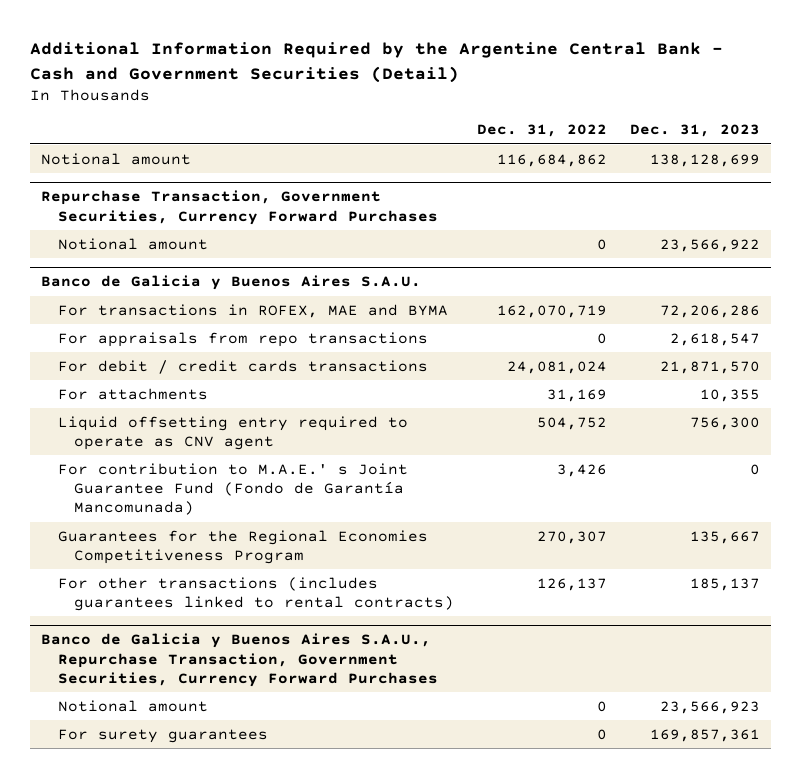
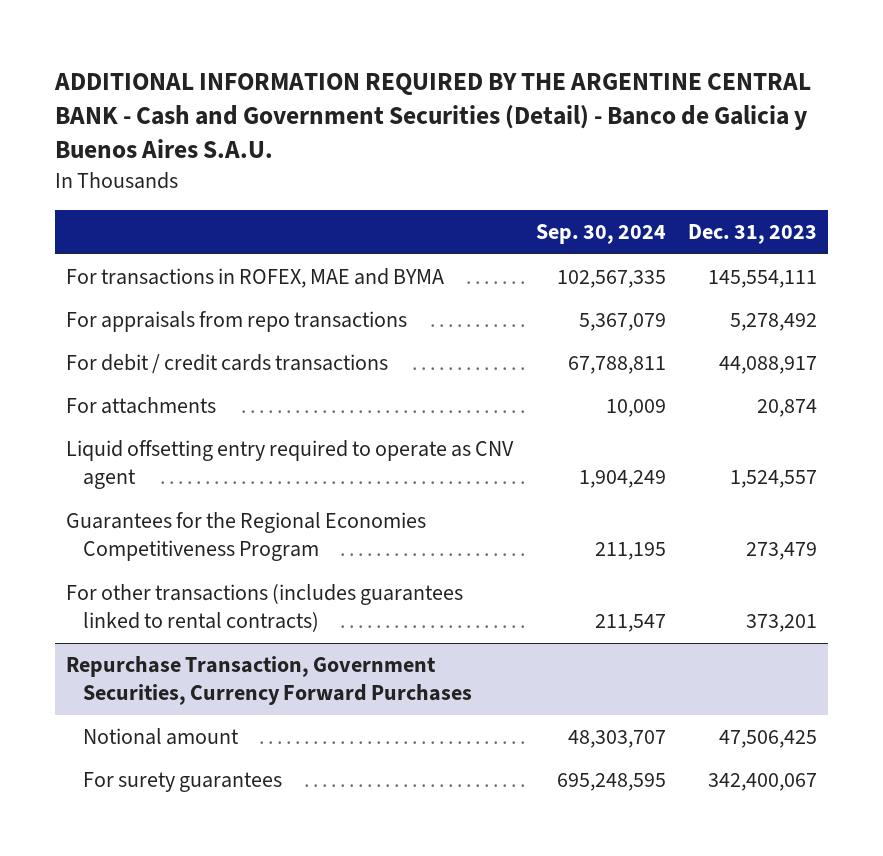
- Additional Information Required by the Argentine Central Bank - Cash and Government Securities (Detail)
+ ADDITIONAL INFORMATION REQUIRED BY THE ARGENTINE CENTRAL BANK - Cash and Government Securities (Detail) - Banco de Galicia y Buenos Aires S.A.U.
- | Dec. 31, 2022 | Dec. 31, 2023
+ | Sep. 30, 2024 | Dec. 31, 2023
- Notional amount | 116,684,862 | 138,128,699
+ For transactions in ROFEX, MAE and BYMA | 102,567,335 | 145,554,111
+ For appraisals from repo transactions | 5,367,079 | 5,278,492
+ For debit / credit cards transactions | 67,788,811 | 44,088,917
+ For attachments | 10,009 | 20,874
+ Liquid offsetting entry required to operate as CNV agent | 1,904,249 | 1,524,557
+ Guarantees for the Regional Economies Competitiveness Program | 211,195 | 273,479
+ For other transactions (includes guarantees linked to rental contracts) | 211,547 | 373,201
@ Repurchase Transaction, Government Securities, Currency Forward Purchases
- Notional amount | 0 | 23,566,922
- Banco de Galicia y Buenos Aires S.A.U.
- For transactions in ROFEX, MAE and BYMA | 162,070,719 | 72,206,286
- For appraisals from repo transactions | 0 | 2,618,547
- For debit / credit cards transactions | 24,081,024 | 21,871,570
- For attachments | 31,169 | 10,355
- Liquid offsetting entry required to operate as CNV agent | 504,752 | 756,300
- For contribution to M.A.E.' s Joint Guarantee Fund (Fondo de Garantía Mancomunada) | 3,426 | 0
- Guarantees for the Regional Economies Competitiveness Program | 270,307 | 135,667
- For other transactions (includes guarantees linked to rental contracts) | 126,137 | 185,137
- Banco de Galicia y Buenos Aires S.A.U., Repurchase Transaction, Government Securities, Currency Forward Purchases
- Notional amount | 0 | 23,566,923
- For surety guarantees | 0 | 169,857,361
@ Repurchase Transaction, Government Securities, Currency Forward Purchases
+ Notional amount | 48,303,707 | 47,506,425
+ For surety guarantees | 695,248,595 | 342,400,067

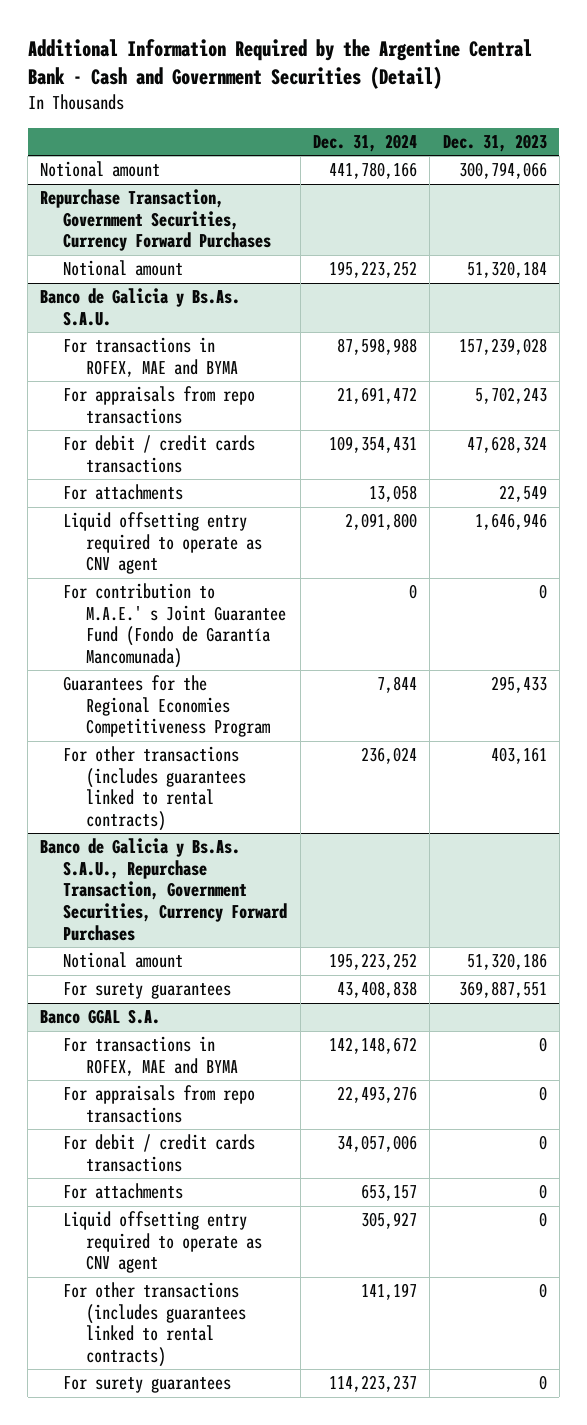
- ADDITIONAL INFORMATION REQUIRED BY THE ARGENTINE CENTRAL BANK - Cash and Government Securities (Detail) - Banco de Galicia y Buenos Aires S.A.U.
+ Additional Information Required by the Argentine Central Bank - Cash and Government Securities (Detail)
- | Sep. 30, 2024 | Dec. 31, 2023
+ | Dec. 31, 2024 | Dec. 31, 2023
- For transactions in ROFEX, MAE and BYMA | 102,567,335 | 145,554,111
- For appraisals from repo transactions | 5,367,079 | 5,278,492
- For debit / credit cards transactions | 67,788,811 | 44,088,917
- For attachments | 10,009 | 20,874
- Liquid offsetting entry required to operate as CNV agent | 1,904,249 | 1,524,557
- Guarantees for the Regional Economies Competitiveness Program | 211,195 | 273,479
- For other transactions (includes guarantees linked to rental contracts) | 211,547 | 373,201
+ Notional amount | 441,780,166 | 300,794,066
@ Repurchase Transaction, Government Securities, Currency Forward Purchases
- Notional amount | 48,303,707 | 47,506,425
- For surety guarantees | 695,248,595 | 342,400,067
+ Notional amount | 195,223,252 | 51,320,184
+ Banco de Galicia y Bs.As. S.A.U.
+ For transactions in ROFEX, MAE and BYMA | 87,598,988 | 157,239,028
+ For appraisals from repo transactions | 21,691,472 | 5,702,243
+ For debit / credit cards transactions | 109,354,431 | 47,628,324
+ For attachments | 13,058 | 22,549
+ Liquid offsetting entry required to operate as CNV agent | 2,091,800 | 1,646,946
+ For contribution to M.A.E.' s Joint Guarantee Fund (Fondo de Garantía Mancomunada) | 0 | 0
+ Guarantees for the Regional Economies Competitiveness Program | 7,844 | 295,433
+ For other transactions (includes guarantees linked to rental contracts) | 236,024 | 403,161
+ Banco de Galicia y Bs.As. S.A.U., Repurchase Transaction, Government Securities, Currency Forward Purchases
+ Notional amount | 195,223,252 | 51,320,186
+ For surety guarantees | 43,408,838 | 369,887,551
+ Banco GGAL S.A.
+ For transactions in ROFEX, MAE and BYMA | 142,148,672 | 0
+ For appraisals from repo transactions | 22,493,276 | 0
+ For debit / credit cards transactions | 34,057,006 | 0
+ For attachments | 653,157 | 0
+ Liquid offsetting entry required to operate as CNV agent | 305,927 | 0
+ For other transactions (includes guarantees linked to rental contracts) | 141,197 | 0
+ For surety guarantees | 114,223,237 | 0

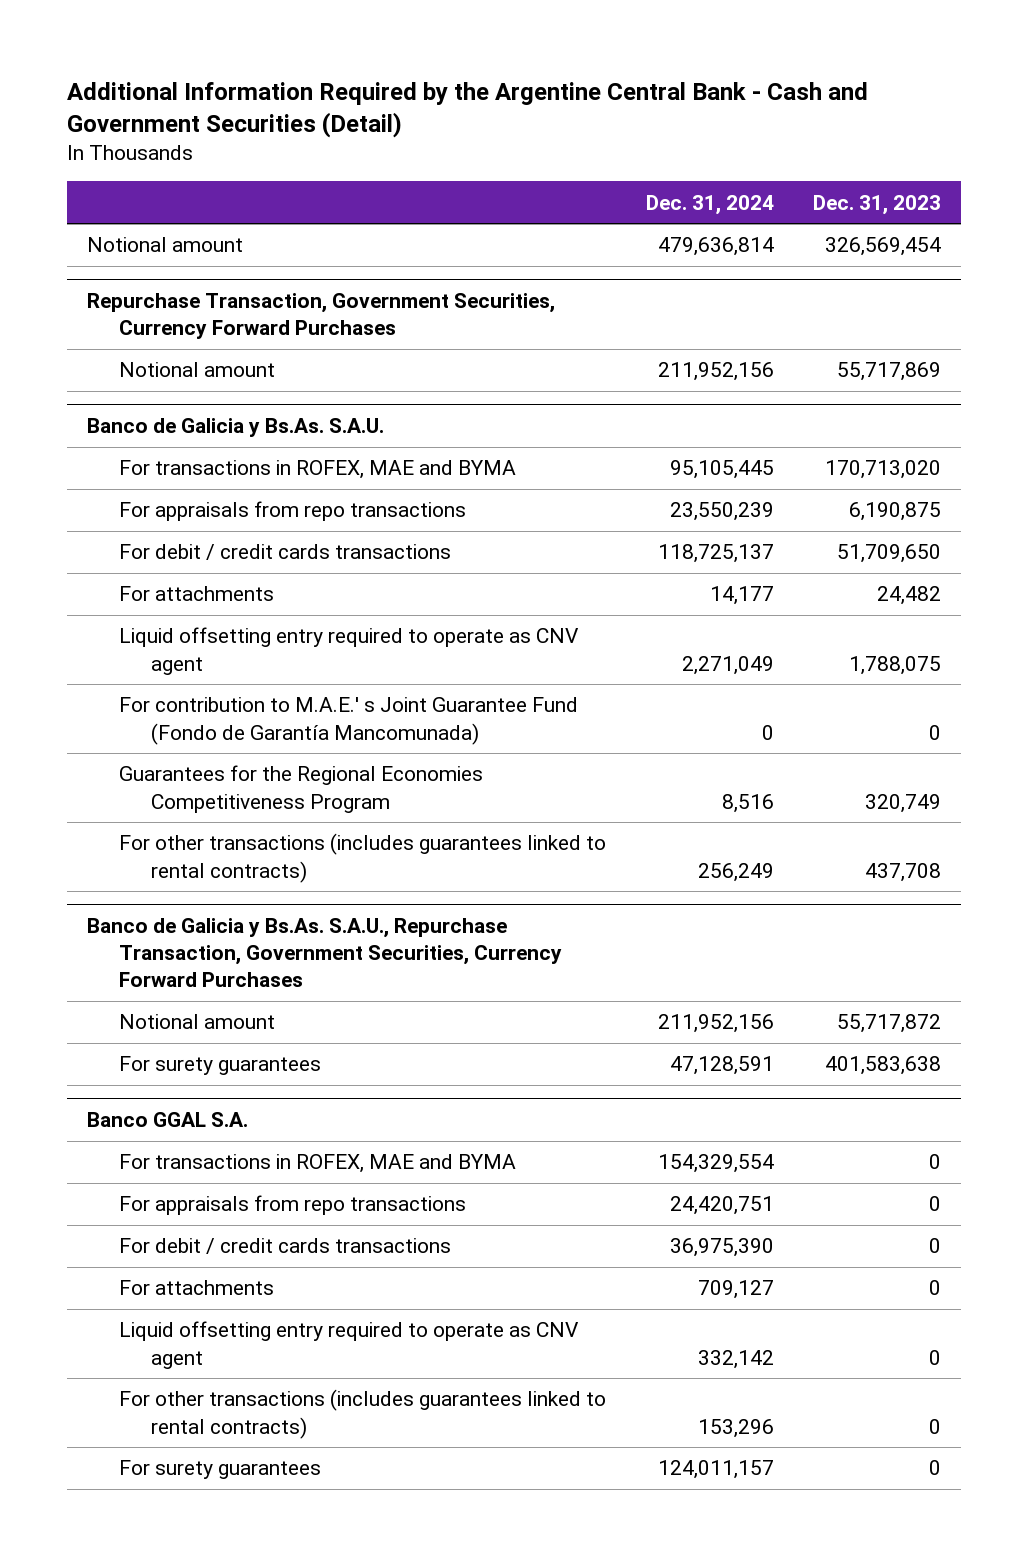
- Notional amount | 441,780,166 | 300,794,066
+ Notional amount | 479,636,814 | 326,569,454
@ Repurchase Transaction, Government Securities, Currency Forward Purchases
- Notional amount | 195,223,252 | 51,320,184
+ Notional amount | 211,952,156 | 55,717,869
@ Banco de Galicia y Bs.As. S.A.U.
- For transactions in ROFEX, MAE and BYMA | 87,598,988 | 157,239,028
- For appraisals from repo transactions | 21,691,472 | 5,702,243
- For debit / credit cards transactions | 109,354,431 | 47,628,324
- For attachments | 13,058 | 22,549
- Liquid offsetting entry required to operate as CNV agent | 2,091,800 | 1,646,946
+ For transactions in ROFEX, MAE and BYMA | 95,105,445 | 170,713,020
+ For appraisals from repo transactions | 23,550,239 | 6,190,875
+ For debit / credit cards transactions | 118,725,137 | 51,709,650
+ For attachments | 14,177 | 24,482
+ Liquid offsetting entry required to operate as CNV agent | 2,271,049 | 1,788,075
- Guarantees for the Regional Economies Competitiveness Program | 7,844 | 295,433
- For other transactions (includes guarantees linked to rental contracts) | 236,024 | 403,161
+ Guarantees for the Regional Economies Competitiveness Program | 8,516 | 320,749
+ For other transactions (includes guarantees linked to rental contracts) | 256,249 | 437,708
@ Banco de Galicia y Bs.As. S.A.U., Repurchase Transaction, Government Securities, Currency Forward Purchases
- Notional amount | 195,223,252 | 51,320,186
- For surety guarantees | 43,408,838 | 369,887,551
+ Notional amount | 211,952,156 | 55,717,872
+ For surety guarantees | 47,128,591 | 401,583,638
@ Banco GGAL S.A.
- For transactions in ROFEX, MAE and BYMA | 142,148,672 | 0
- For appraisals from repo transactions | 22,493,276 | 0
- For debit / credit cards transactions | 34,057,006 | 0
- For attachments | 653,157 | 0
- Liquid offsetting entry required to operate as CNV agent | 305,927 | 0
- For other transactions (includes guarantees linked to rental contracts) | 141,197 | 0
- For surety guarantees | 114,223,237 | 0
+ For transactions in ROFEX, MAE and BYMA | 154,329,554 | 0
+ For appraisals from repo transactions | 24,420,751 | 0
+ For debit / credit cards transactions | 36,975,390 | 0
+ For attachments | 709,127 | 0
+ Liquid offsetting entry required to operate as CNV agent | 332,142 | 0
+ For other transactions (includes guarantees linked to rental contracts) | 153,296 | 0
+ For surety guarantees | 124,011,157 | 0

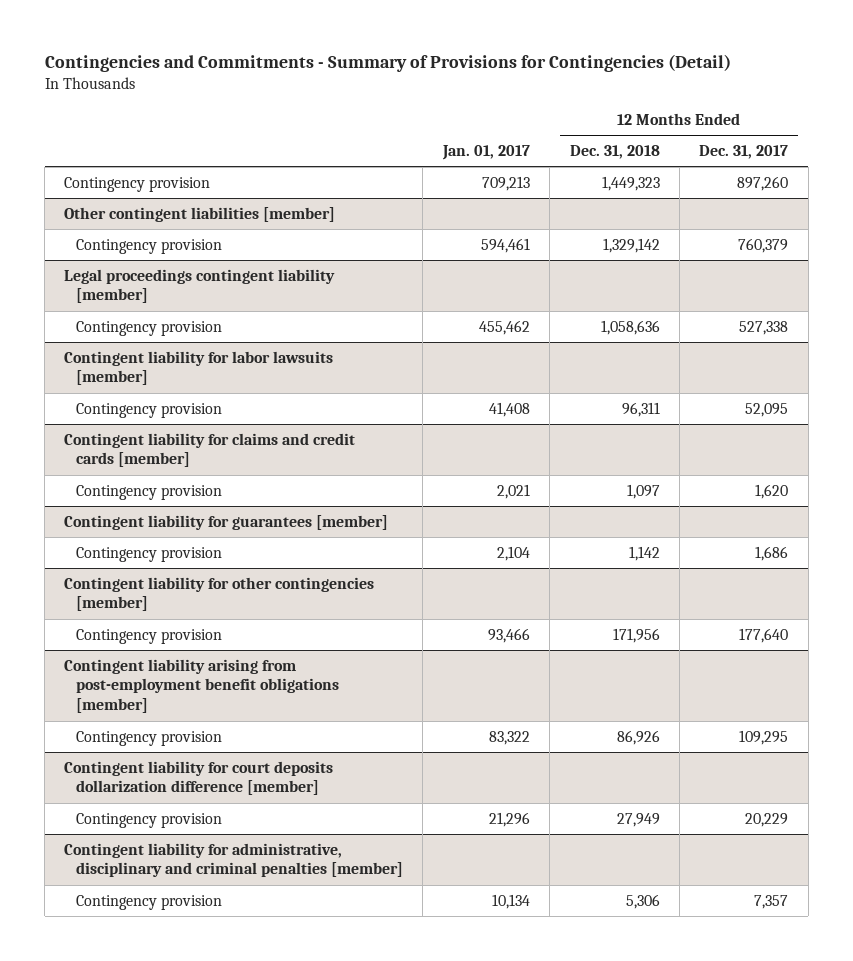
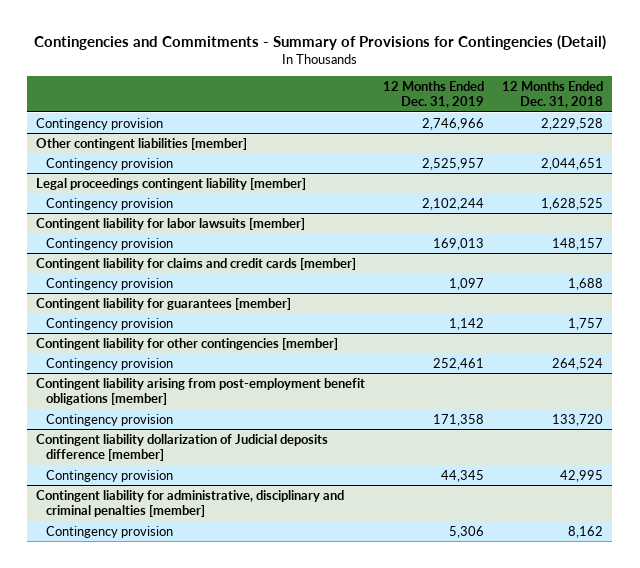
- | Jan. 01, 2017 | 12 Months Ended Dec. 31, 2018 | 12 Months Ended Dec. 31, 2017
+ | 12 Months Ended Dec. 31, 2019 | 12 Months Ended Dec. 31, 2018
- Contingency provision | 709,213 | 1,449,323 | 897,260
+ Contingency provision | 2,746,966 | 2,229,528
@ Other contingent liabilities [member]
- Contingency provision | 594,461 | 1,329,142 | 760,379
+ Contingency provision | 2,525,957 | 2,044,651
@ Legal proceedings contingent liability [member]
- Contingency provision | 455,462 | 1,058,636 | 527,338
+ Contingency provision | 2,102,244 | 1,628,525
@ Contingent liability for labor lawsuits [member]
- Contingency provision | 41,408 | 96,311 | 52,095
+ Contingency provision | 169,013 | 148,157
@ Contingent liability for claims and credit cards [member]
- Contingency provision | 2,021 | 1,097 | 1,620
+ Contingency provision | 1,097 | 1,688
@ Contingent liability for guarantees [member]
- Contingency provision | 2,104 | 1,142 | 1,686
+ Contingency provision | 1,142 | 1,757
@ Contingent liability for other contingencies [member]
- Contingency provision | 93,466 | 171,956 | 177,640
+ Contingency provision | 252,461 | 264,524
@ Contingent liability arising from post-employment benefit obligations [member]
- Contingency provision | 83,322 | 86,926 | 109,295
- Contingent liability for court deposits dollarization difference [member]
- Contingency provision | 21,296 | 27,949 | 20,229
@ Contingent liability arising from post-employment benefit obligations [member]
+ Contingency provision | 171,358 | 133,720
+ Contingent liability dollarization of Judicial deposits difference [member]
+ Contingency provision | 44,345 | 42,995
@ Contingent liability for administrative, disciplinary and criminal penalties [member]
- Contingency provision | 10,134 | 5,306 | 7,357
+ Contingency provision | 5,306 | 8,162

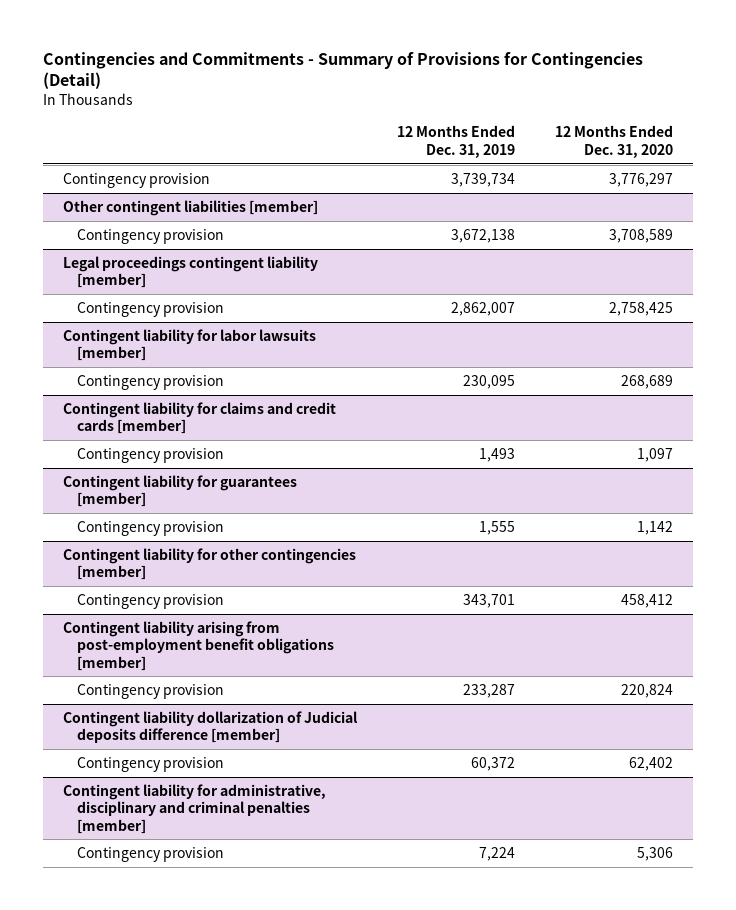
- | 12 Months Ended Dec. 31, 2019 | 12 Months Ended Dec. 31, 2018
+ | 12 Months Ended Dec. 31, 2019 | 12 Months Ended Dec. 31, 2020
- Contingency provision | 2,746,966 | 2,229,528
+ Contingency provision | 3,739,734 | 3,776,297
@ Other contingent liabilities [member]
- Contingency provision | 2,525,957 | 2,044,651
+ Contingency provision | 3,672,138 | 3,708,589
@ Legal proceedings contingent liability [member]
- Contingency provision | 2,102,244 | 1,628,525
+ Contingency provision | 2,862,007 | 2,758,425
@ Contingent liability for labor lawsuits [member]
- Contingency provision | 169,013 | 148,157
+ Contingency provision | 230,095 | 268,689
@ Contingent liability for claims and credit cards [member]
- Contingency provision | 1,097 | 1,688
+ Contingency provision | 1,493 | 1,097
@ Contingent liability for guarantees [member]
- Contingency provision | 1,142 | 1,757
+ Contingency provision | 1,555 | 1,142
@ Contingent liability for other contingencies [member]
- Contingency provision | 252,461 | 264,524
+ Contingency provision | 343,701 | 458,412
@ Contingent liability arising from post-employment benefit obligations [member]
- Contingency provision | 171,358 | 133,720
+ Contingency provision | 233,287 | 220,824
@ Contingent liability dollarization of Judicial deposits difference [member]
- Contingency provision | 44,345 | 42,995
+ Contingency provision | 60,372 | 62,402
@ Contingent liability for administrative, disciplinary and criminal penalties [member]
- Contingency provision | 5,306 | 8,162
+ Contingency provision | 7,224 | 5,306

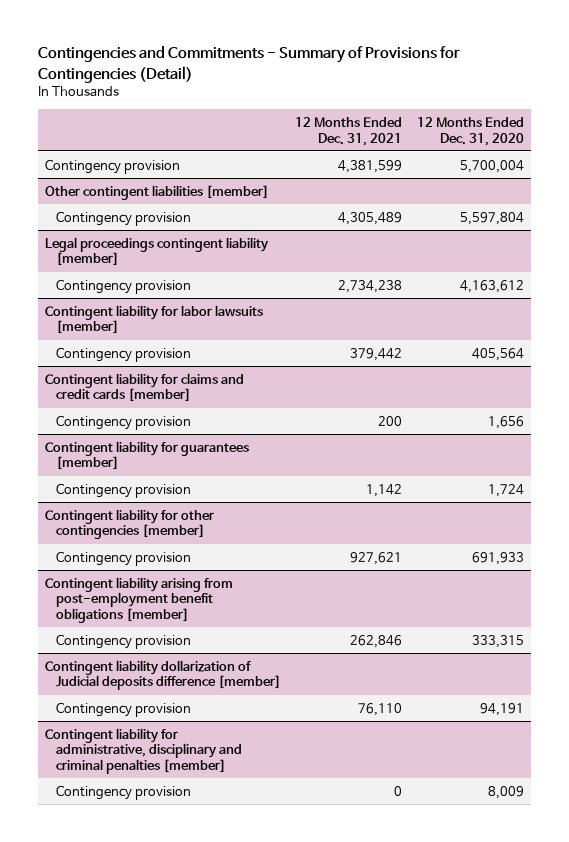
- | 12 Months Ended Dec. 31, 2019 | 12 Months Ended Dec. 31, 2020
+ | 12 Months Ended Dec. 31, 2021 | 12 Months Ended Dec. 31, 2020
- Contingency provision | 3,739,734 | 3,776,297
+ Contingency provision | 4,381,599 | 5,700,004
@ Other contingent liabilities [member]
- Contingency provision | 3,672,138 | 3,708,589
+ Contingency provision | 4,305,489 | 5,597,804
@ Legal proceedings contingent liability [member]
- Contingency provision | 2,862,007 | 2,758,425
+ Contingency provision | 2,734,238 | 4,163,612
@ Contingent liability for labor lawsuits [member]
- Contingency provision | 230,095 | 268,689
+ Contingency provision | 379,442 | 405,564
@ Contingent liability for claims and credit cards [member]
- Contingency provision | 1,493 | 1,097
+ Contingency provision | 200 | 1,656
@ Contingent liability for guarantees [member]
- Contingency provision | 1,555 | 1,142
+ Contingency provision | 1,142 | 1,724
@ Contingent liability for other contingencies [member]
- Contingency provision | 343,701 | 458,412
+ Contingency provision | 927,621 | 691,933
@ Contingent liability arising from post-employment benefit obligations [member]
- Contingency provision | 233,287 | 220,824
+ Contingency provision | 262,846 | 333,315
@ Contingent liability dollarization of Judicial deposits difference [member]
- Contingency provision | 60,372 | 62,402
+ Contingency provision | 76,110 | 94,191
@ Contingent liability for administrative, disciplinary and criminal penalties [member]
- Contingency provision | 7,224 | 5,306
+ Contingency provision | 0 | 8,009

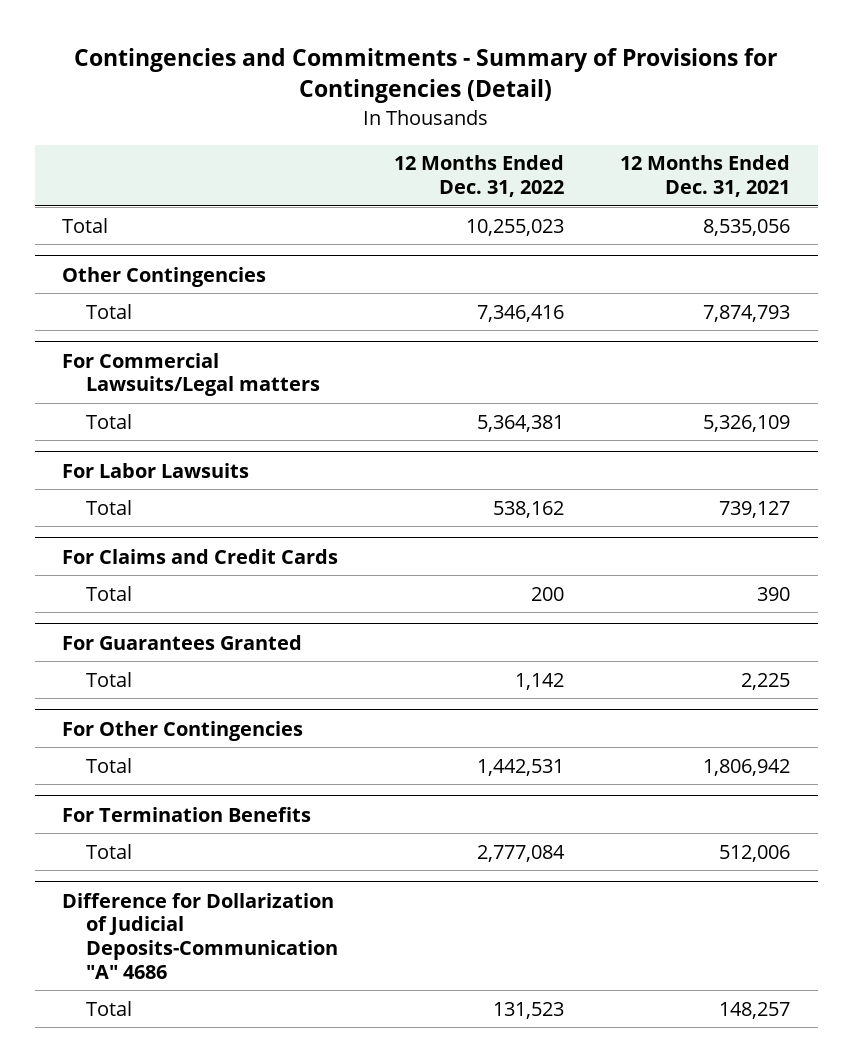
- | 12 Months Ended Dec. 31, 2021 | 12 Months Ended Dec. 31, 2020
+ | 12 Months Ended Dec. 31, 2022 | 12 Months Ended Dec. 31, 2021
- Contingency provision | 4,381,599 | 5,700,004
- Other contingent liabilities [member]
- Contingency provision | 4,305,489 | 5,597,804
- Legal proceedings contingent liability [member]
- Contingency provision | 2,734,238 | 4,163,612
- Contingent liability for labor lawsuits [member]
- Contingency provision | 379,442 | 405,564
- Contingent liability for claims and credit cards [member]
- Contingency provision | 200 | 1,656
- Contingent liability for guarantees [member]
- Contingency provision | 1,142 | 1,724
- Contingent liability for other contingencies [member]
- Contingency provision | 927,621 | 691,933
- Contingent liability arising from post-employment benefit obligations [member]
- Contingency provision | 262,846 | 333,315
- Contingent liability dollarization of Judicial deposits difference [member]
- Contingency provision | 76,110 | 94,191
- Contingent liability for administrative, disciplinary and criminal penalties [member]
- Contingency provision | 0 | 8,009
+ Total | 10,255,023 | 8,535,056
+ Other Contingencies
+ Total | 7,346,416 | 7,874,793
+ For Commercial Lawsuits/Legal matters
+ Total | 5,364,381 | 5,326,109
+ For Labor Lawsuits
+ Total | 538,162 | 739,127
+ For Claims and Credit Cards
+ Total | 200 | 390
+ For Guarantees Granted
+ Total | 1,142 | 2,225
+ For Other Contingencies
+ Total | 1,442,531 | 1,806,942
+ For Termination Benefits
+ Total | 2,777,084 | 512,006
+ Difference for Dollarization of Judicial Deposits-Communication "A" 4686
+ Total | 131,523 | 148,257

